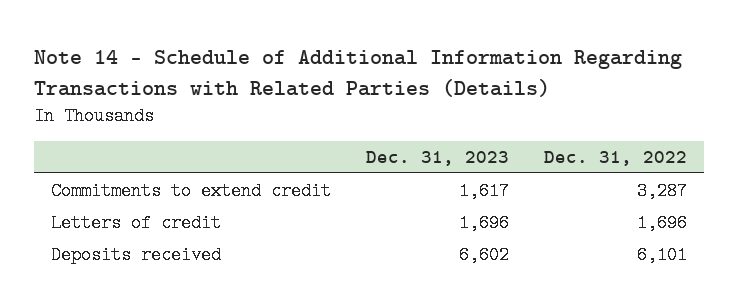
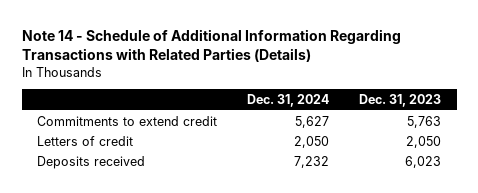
- | Dec. 31, 2023 | Dec. 31, 2022
+ | Dec. 31, 2024 | Dec. 31, 2023
- Commitments to extend credit | 1,617 | 3,287
- Letters of credit | 1,696 | 1,696
- Deposits received | 6,602 | 6,101
+ Commitments to extend credit | 5,627 | 5,763
+ Letters of credit | 2,050 | 2,050
+ Deposits received | 7,232 | 6,023

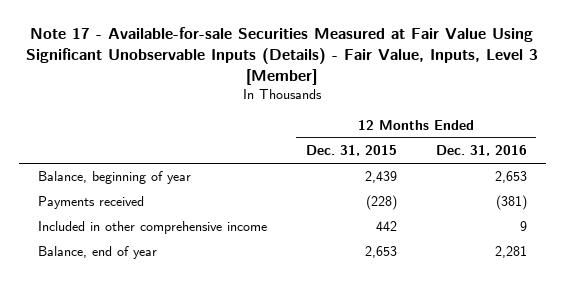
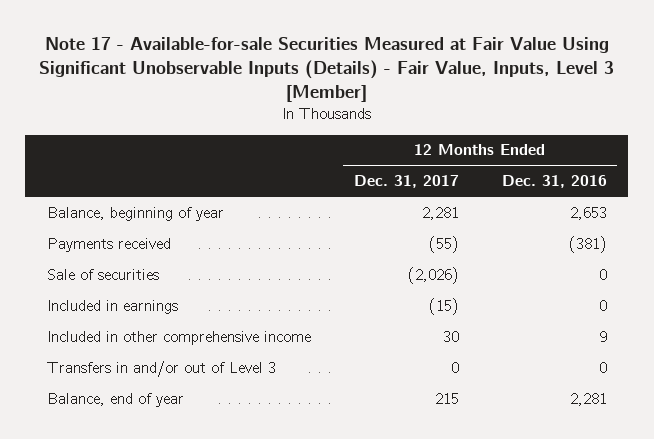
- | 12 Months Ended Dec. 31, 2015 | 12 Months Ended Dec. 31, 2016
+ | 12 Months Ended Dec. 31, 2017 | 12 Months Ended Dec. 31, 2016
+ Sale of securities | (2,026) | 0
+ Included in earnings | (15) | 0
+ Transfers in and/or out of Level 3 | 0 | 0

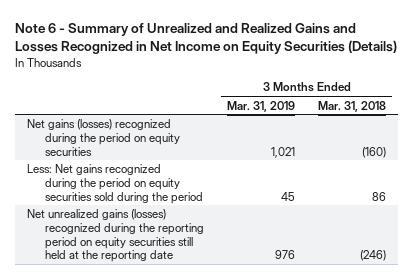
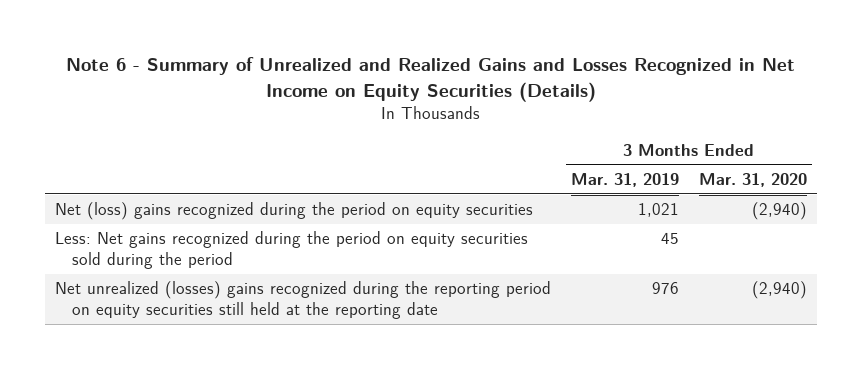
- | 3 Months Ended Mar. 31, 2019 | 3 Months Ended Mar. 31, 2018
+ | 3 Months Ended Mar. 31, 2019 | 3 Months Ended Mar. 31, 2020
- Net gains (losses) recognized during the period on equity securities | 1,021 | (160)
+ Net (loss) gains recognized during the period on equity securities | 1,021 | (2,940)
- Net unrealized gains (losses) recognized during the reporting period on equity securities still held at the reporting date | 976 | (246)
+ Net unrealized (losses) gains recognized during the reporting period on equity securities still held at the reporting date | 976 | (2,940)

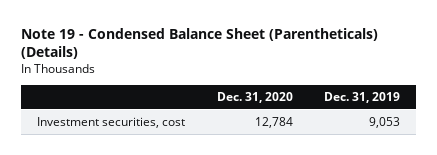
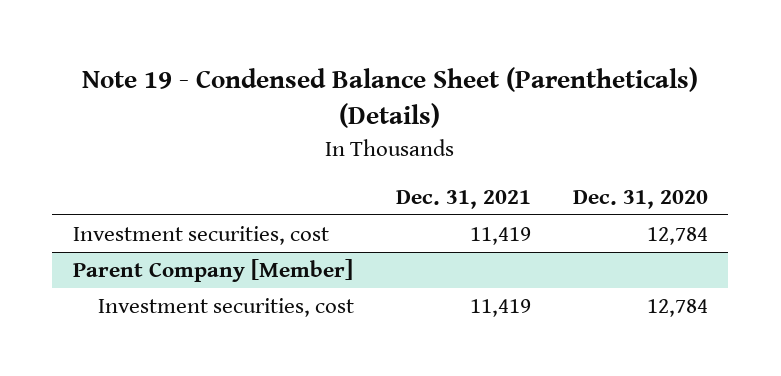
- | Dec. 31, 2020 | Dec. 31, 2019
+ | Dec. 31, 2021 | Dec. 31, 2020
+ Parent Company [Member]
+ Investment securities, cost | 11,419 | 12,784

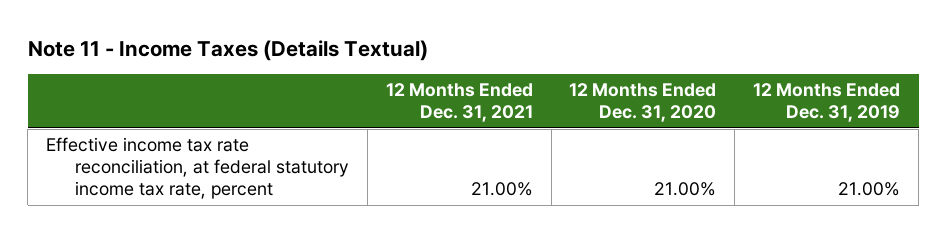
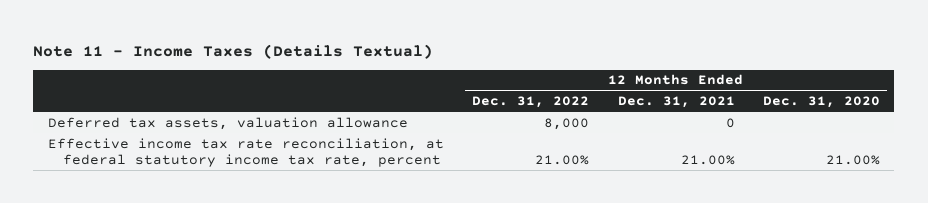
- | 12 Months Ended Dec. 31, 2021 | 12 Months Ended Dec. 31, 2020 | 12 Months Ended Dec. 31, 2019
+ | 12 Months Ended Dec. 31, 2022 | 12 Months Ended Dec. 31, 2021 | 12 Months Ended Dec. 31, 2020
+ Deferred tax assets, valuation allowance | 8,000 | 0 |

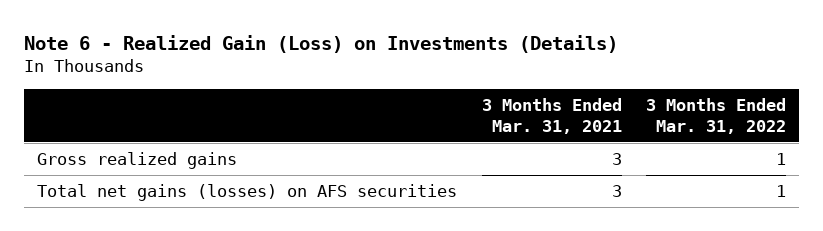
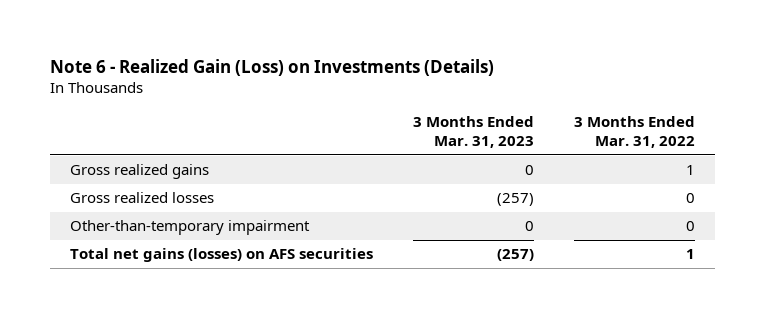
- | 3 Months Ended Mar. 31, 2021 | 3 Months Ended Mar. 31, 2022
+ | 3 Months Ended Mar. 31, 2023 | 3 Months Ended Mar. 31, 2022
+ Gross realized losses | (257) | 0
+ Other-than-temporary impairment | 0 | 0

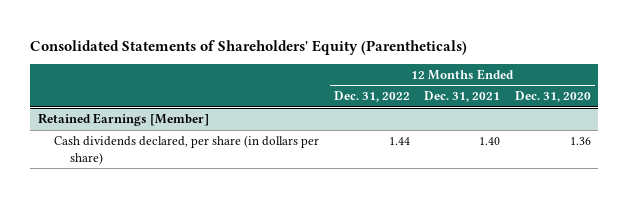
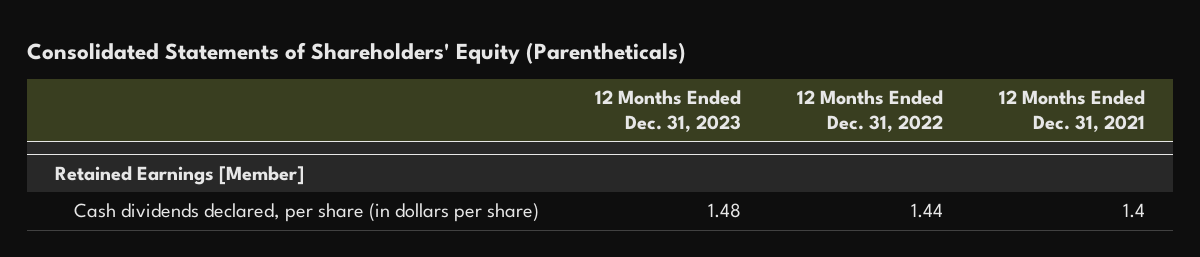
- | 12 Months Ended Dec. 31, 2022 | 12 Months Ended Dec. 31, 2021 | 12 Months Ended Dec. 31, 2020
+ | 12 Months Ended Dec. 31, 2023 | 12 Months Ended Dec. 31, 2022 | 12 Months Ended Dec. 31, 2021
@ Retained Earnings [Member]
- Cash dividends declared, per share (in dollars per share) | 1.44 | 1.40 | 1.36
+ Cash dividends declared, per share (in dollars per share) | 1.48 | 1.44 | 1.4

